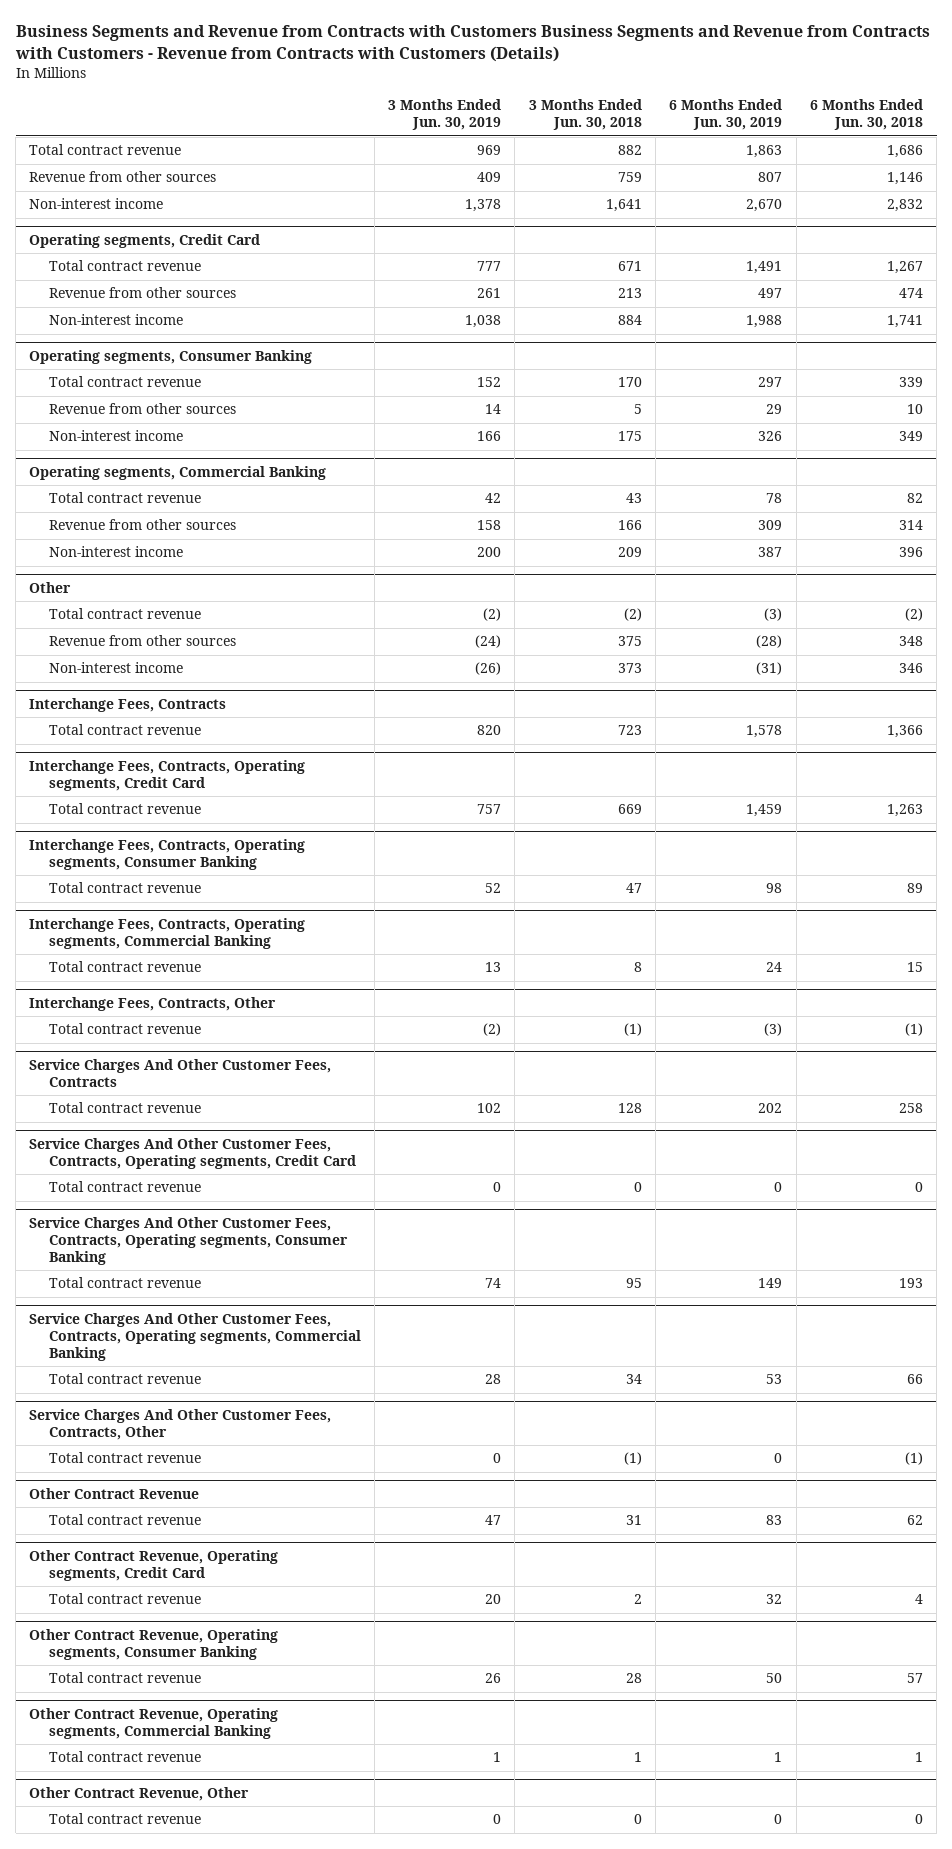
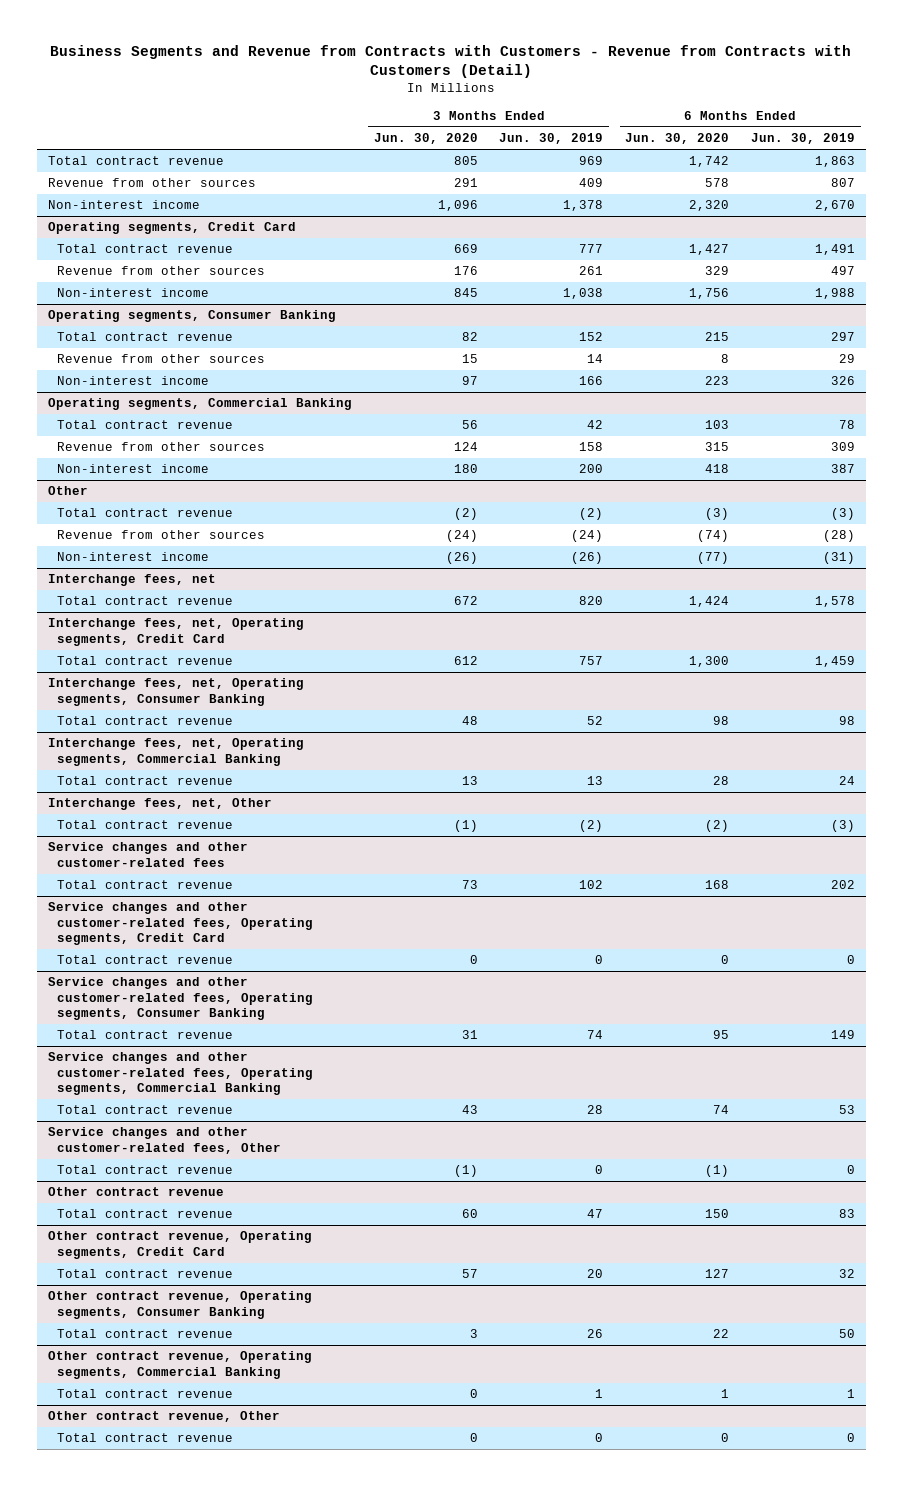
- Business Segments and Revenue from Contracts with Customers Business Segments and Revenue from Contracts with Customers - Revenue from Contracts with Customers (Details)
+ Business Segments and Revenue from Contracts with Customers - Revenue from Contracts with Customers (Detail)
- | 3 Months Ended Jun. 30, 2019 | 3 Months Ended Jun. 30, 2018 | 6 Months Ended Jun. 30, 2019 | 6 Months Ended Jun. 30, 2018
+ | 3 Months Ended Jun. 30, 2020 | 3 Months Ended Jun. 30, 2019 | 6 Months Ended Jun. 30, 2020 | 6 Months Ended Jun. 30, 2019
- Interchange Fees, Contracts
+ Interchange fees, net
- Interchange Fees, Contracts, Operating segments, Credit Card
+ Interchange fees, net, Operating segments, Credit Card
- Interchange Fees, Contracts, Operating segments, Consumer Banking
+ Interchange fees, net, Operating segments, Consumer Banking
- Interchange Fees, Contracts, Operating segments, Commercial Banking
+ Interchange fees, net, Operating segments, Commercial Banking
- Interchange Fees, Contracts, Other
+ Interchange fees, net, Other
- Service Charges And Other Customer Fees, Contracts
+ Service changes and other customer-related fees
- Service Charges And Other Customer Fees, Contracts, Operating segments, Credit Card
+ Service changes and other customer-related fees, Operating segments, Credit Card
- Service Charges And Other Customer Fees, Contracts, Operating segments, Consumer Banking
+ Service changes and other customer-related fees, Operating segments, Consumer Banking
- Service Charges And Other Customer Fees, Contracts, Operating segments, Commercial Banking
+ Service changes and other customer-related fees, Operating segments, Commercial Banking
- Service Charges And Other Customer Fees, Contracts, Other
+ Service changes and other customer-related fees, Other
- Other Contract Revenue
+ Other contract revenue
- Other Contract Revenue, Operating segments, Credit Card
+ Other contract revenue, Operating segments, Credit Card
- Other Contract Revenue, Operating segments, Consumer Banking
+ Other contract revenue, Operating segments, Consumer Banking
- Other Contract Revenue, Operating segments, Commercial Banking
+ Other contract revenue, Operating segments, Commercial Banking
- Other Contract Revenue, Other
+ Other contract revenue, Other

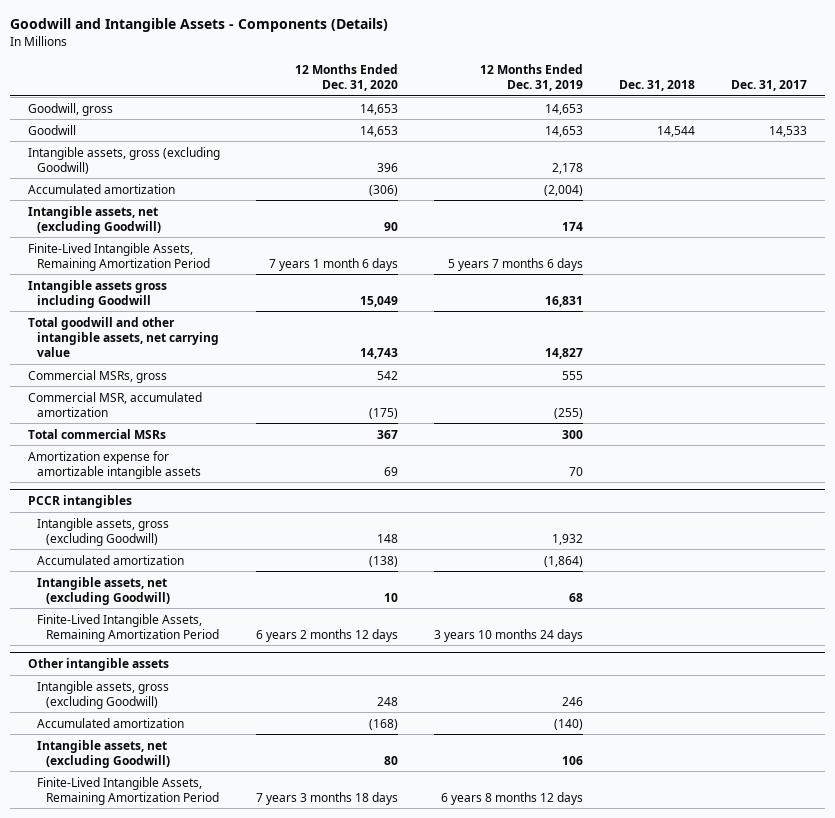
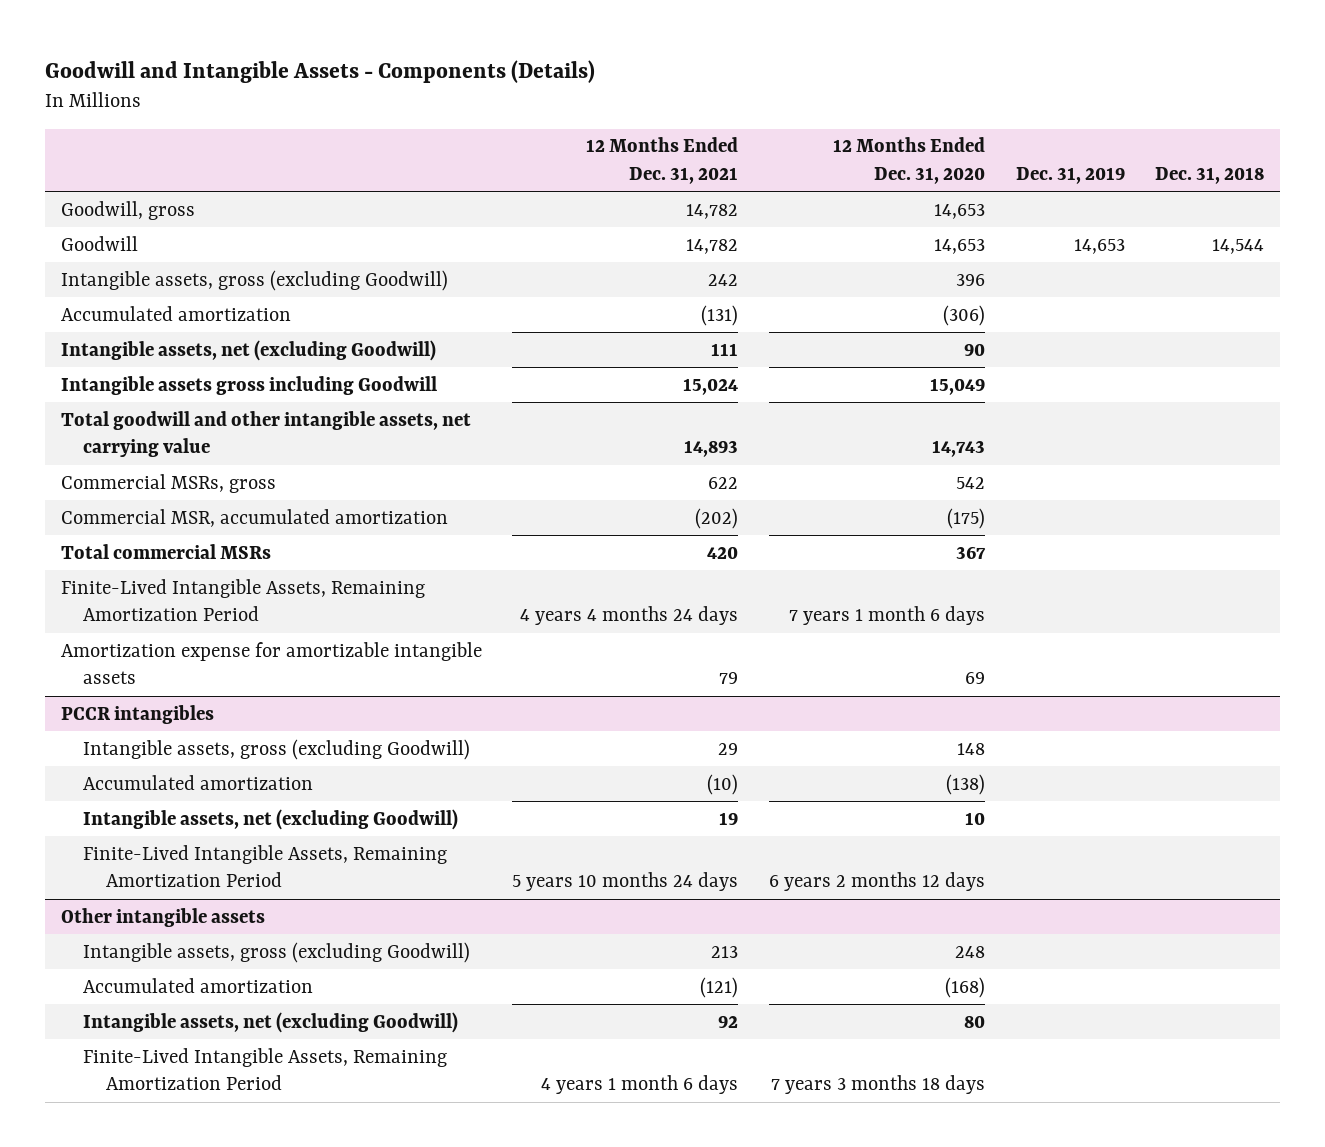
- | 12 Months Ended Dec. 31, 2020 | 12 Months Ended Dec. 31, 2019 | Dec. 31, 2018 | Dec. 31, 2017
+ | 12 Months Ended Dec. 31, 2021 | 12 Months Ended Dec. 31, 2020 | Dec. 31, 2019 | Dec. 31, 2018
moved down: Finite-Lived Intangible Assets, Remaining Amortization Period | 4 years 4 months 24 days | 7 years 1 month 6 days | |

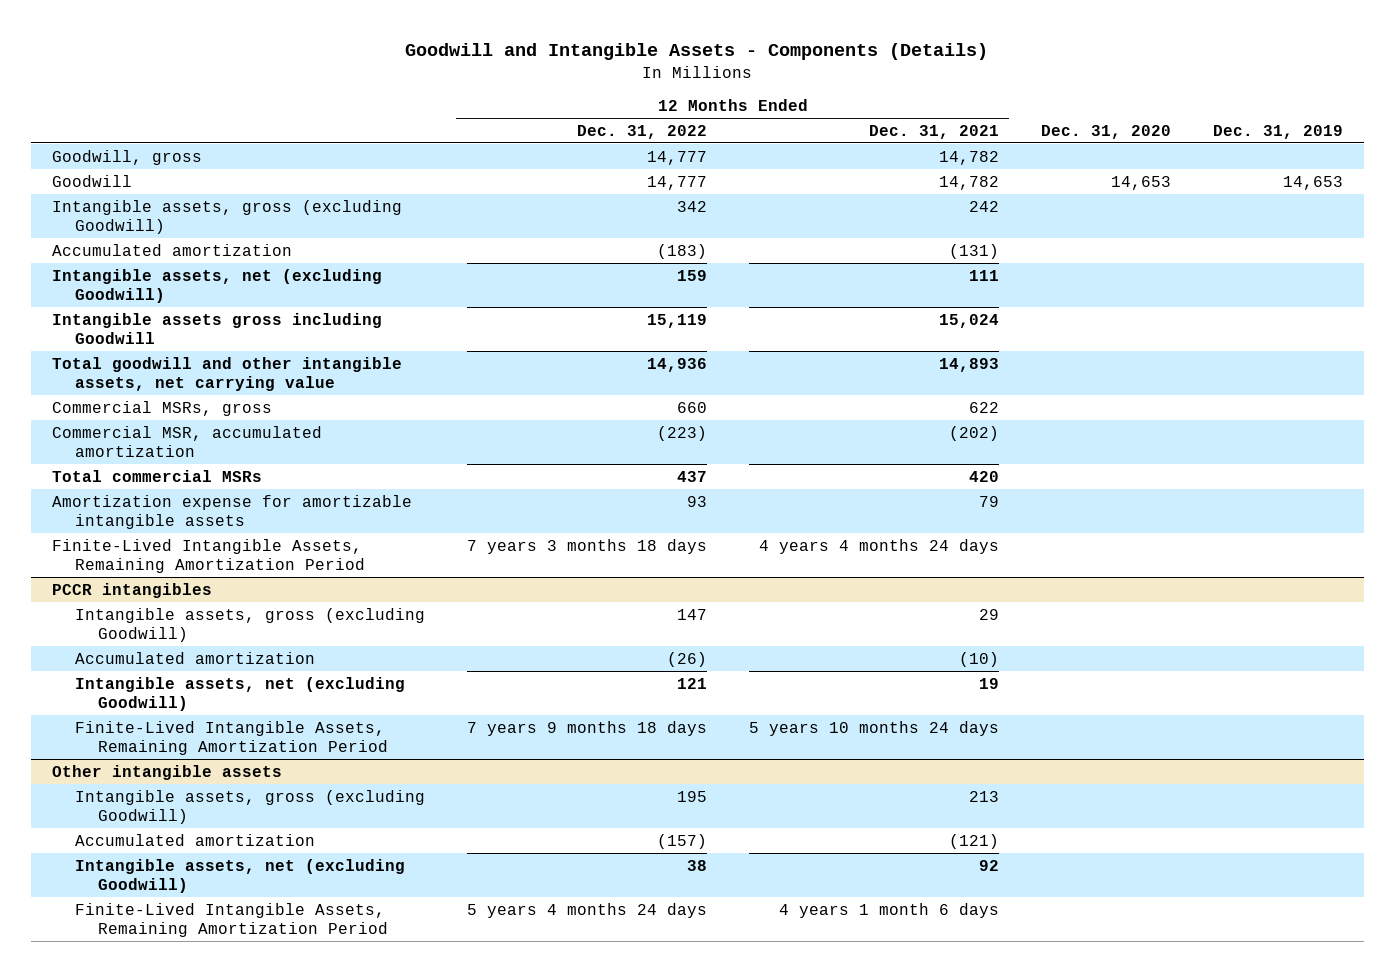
- | 12 Months Ended Dec. 31, 2021 | 12 Months Ended Dec. 31, 2020 | Dec. 31, 2019 | Dec. 31, 2018
+ | 12 Months Ended Dec. 31, 2022 | 12 Months Ended Dec. 31, 2021 | Dec. 31, 2020 | Dec. 31, 2019
moved down: Finite-Lived Intangible Assets, Remaining Amortization Period | 7 years 3 months 18 days | 4 years 4 months 24 days | |

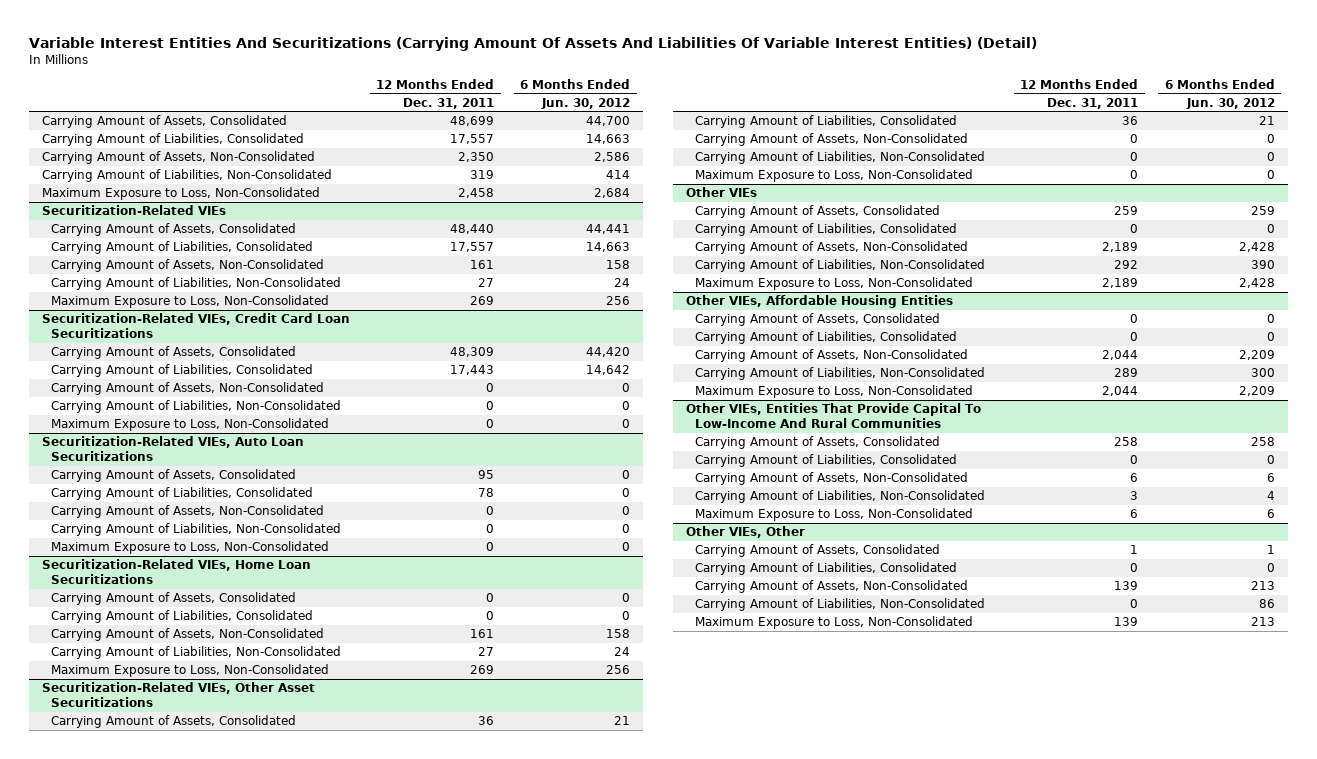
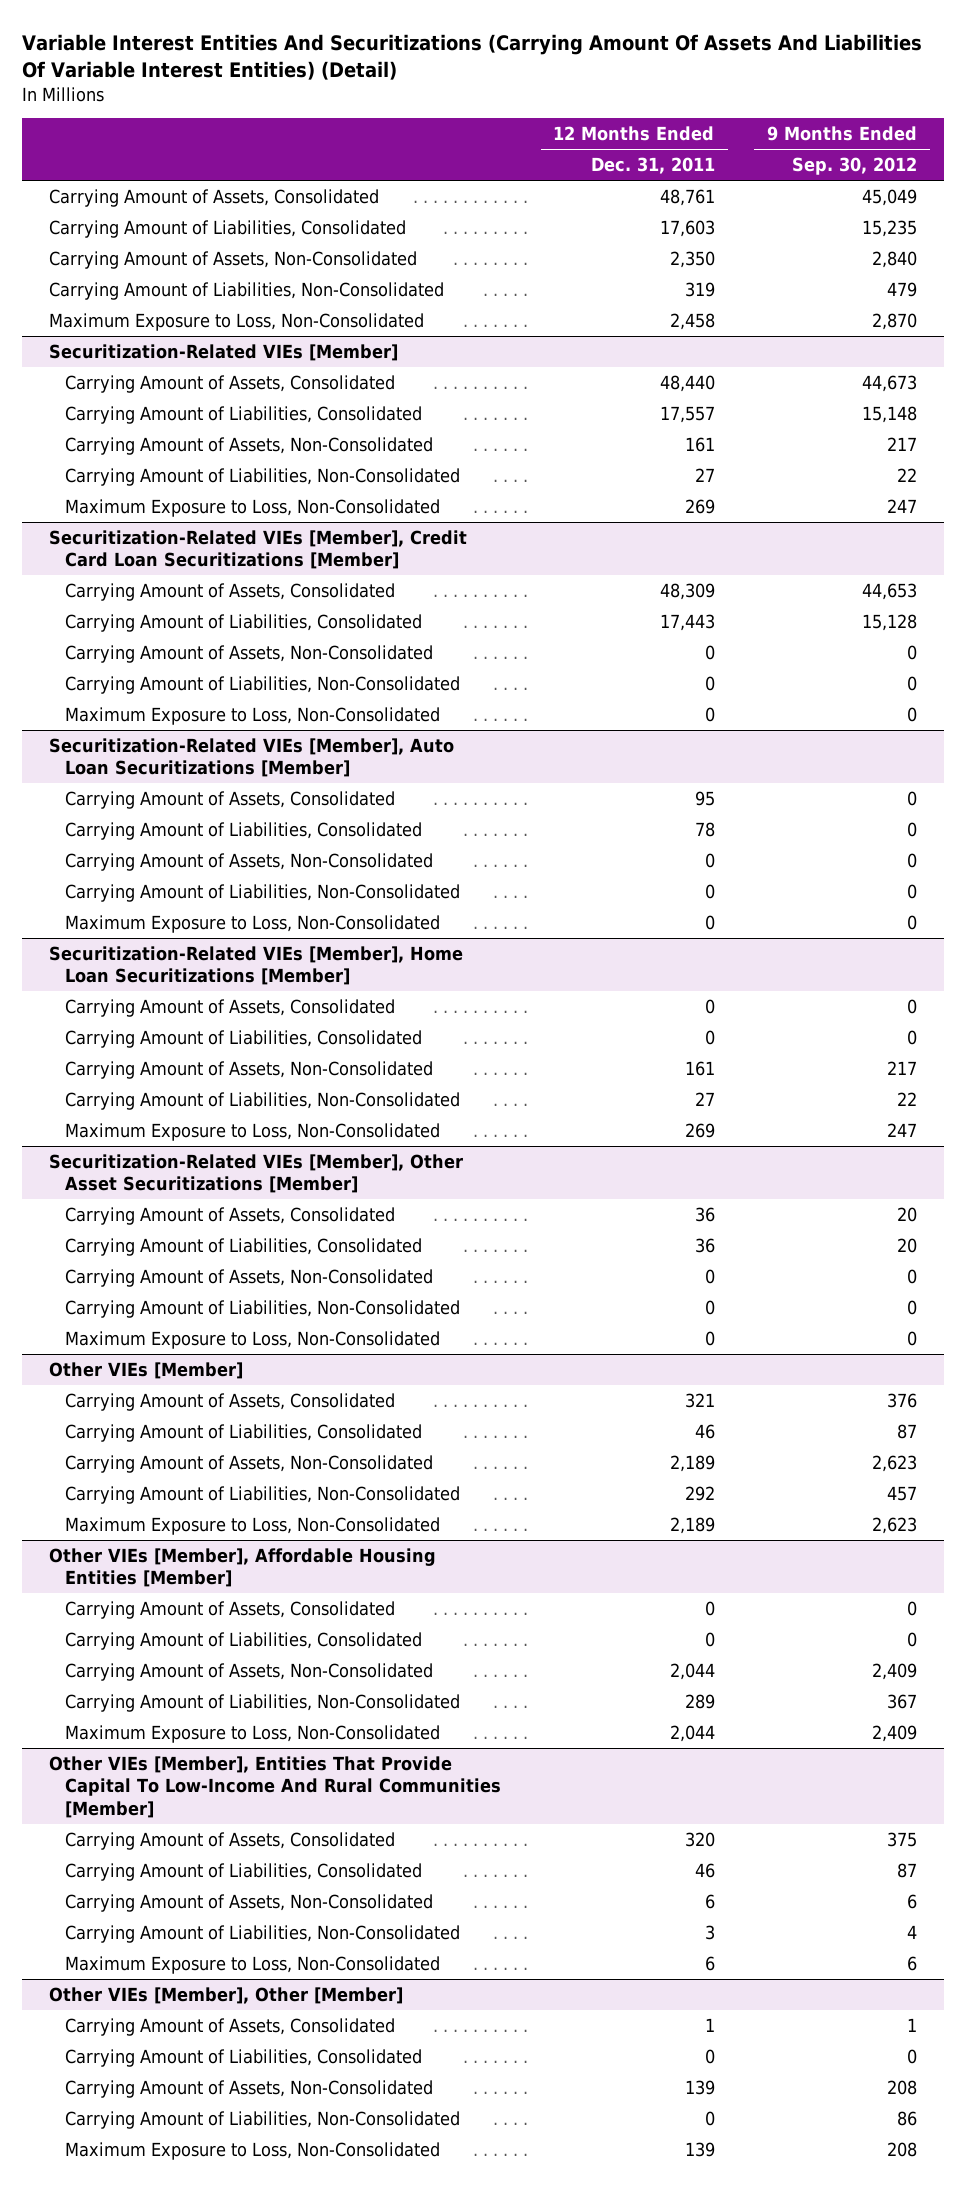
- | 12 Months Ended Dec. 31, 2011 | 6 Months Ended Jun. 30, 2012
+ | 12 Months Ended Dec. 31, 2011 | 9 Months Ended Sep. 30, 2012
- Carrying Amount of Assets, Consolidated | 48,699 | 44,700
- Carrying Amount of Liabilities, Consolidated | 17,557 | 14,663
+ Carrying Amount of Assets, Consolidated | 48,761 | 45,049
+ Carrying Amount of Liabilities, Consolidated | 17,603 | 15,235
- Securitization-Related VIEs
+ Securitization-Related VIEs [Member]
- Securitization-Related VIEs, Credit Card Loan Securitizations
+ Securitization-Related VIEs [Member], Credit Card Loan Securitizations [Member]
- Securitization-Related VIEs, Auto Loan Securitizations
+ Securitization-Related VIEs [Member], Auto Loan Securitizations [Member]
- Securitization-Related VIEs, Home Loan Securitizations
+ Securitization-Related VIEs [Member], Home Loan Securitizations [Member]
- Securitization-Related VIEs, Other Asset Securitizations
+ Securitization-Related VIEs [Member], Other Asset Securitizations [Member]
- Other VIEs
- Carrying Amount of Assets, Consolidated | 259 | 259
- Carrying Amount of Liabilities, Consolidated | 0 | 0
+ Other VIEs [Member]
+ Carrying Amount of Assets, Consolidated | 321 | 376
+ Carrying Amount of Liabilities, Consolidated | 46 | 87
- Other VIEs, Affordable Housing Entities
+ Other VIEs [Member], Affordable Housing Entities [Member]
- Other VIEs, Entities That Provide Capital To Low-Income And Rural Communities
- Carrying Amount of Assets, Consolidated | 258 | 258
- Carrying Amount of Liabilities, Consolidated | 0 | 0
+ Other VIEs [Member], Entities That Provide Capital To Low-Income And Rural Communities [Member]
+ Carrying Amount of Assets, Consolidated | 320 | 375
+ Carrying Amount of Liabilities, Consolidated | 46 | 87
- Other VIEs, Other
+ Other VIEs [Member], Other [Member]

